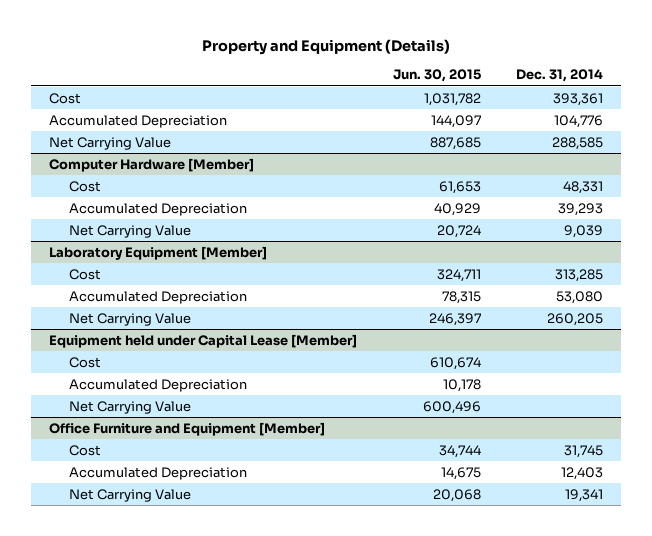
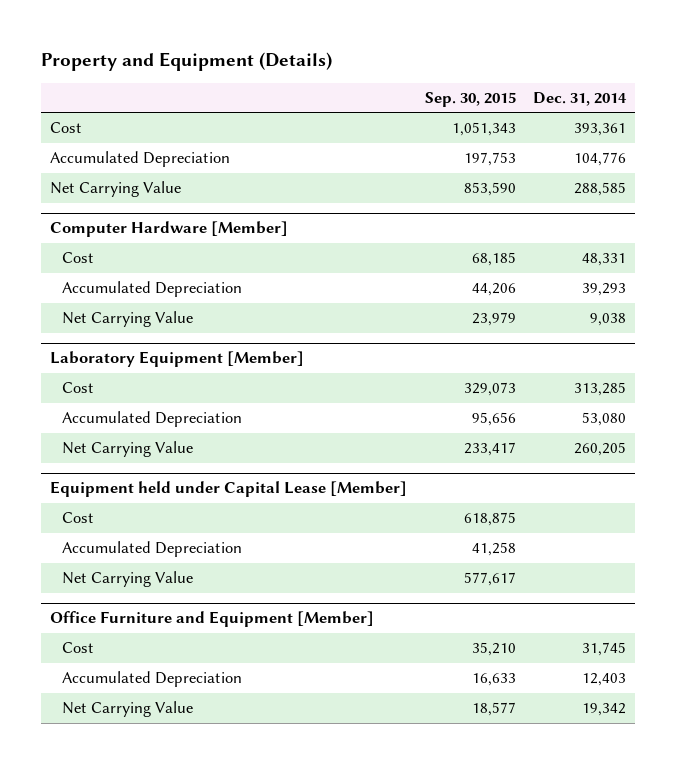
- | Jun. 30, 2015 | Dec. 31, 2014
+ | Sep. 30, 2015 | Dec. 31, 2014
@ Computer Hardware [Member]
- Net Carrying Value | 20,724 | 9,039
+ Net Carrying Value | 23,979 | 9,038
@ Office Furniture and Equipment [Member]
- Net Carrying Value | 20,068 | 19,341
+ Net Carrying Value | 18,577 | 19,342

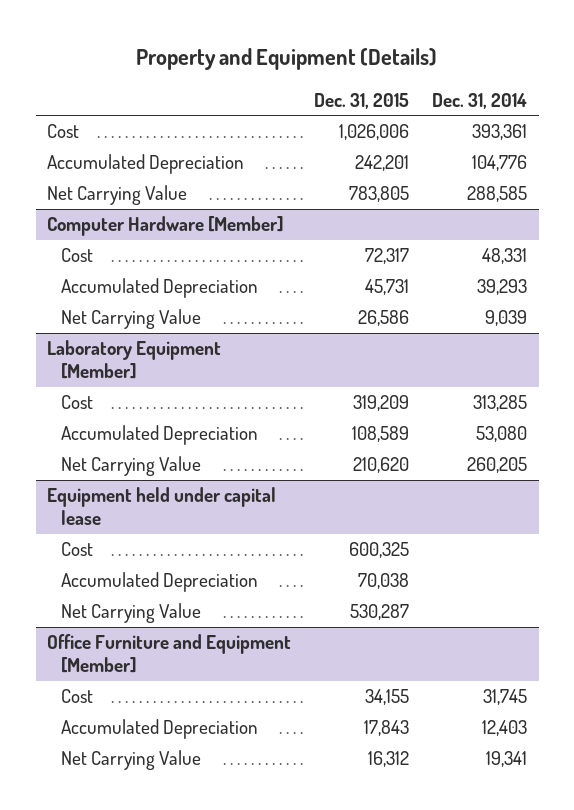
- | Sep. 30, 2015 | Dec. 31, 2014
+ | Dec. 31, 2015 | Dec. 31, 2014
@ Computer Hardware [Member]
- Net Carrying Value | 23,979 | 9,038
+ Net Carrying Value | 26,586 | 9,039
- Equipment held under Capital Lease [Member]
+ Equipment held under capital lease
@ Office Furniture and Equipment [Member]
- Net Carrying Value | 18,577 | 19,342
+ Net Carrying Value | 16,312 | 19,341

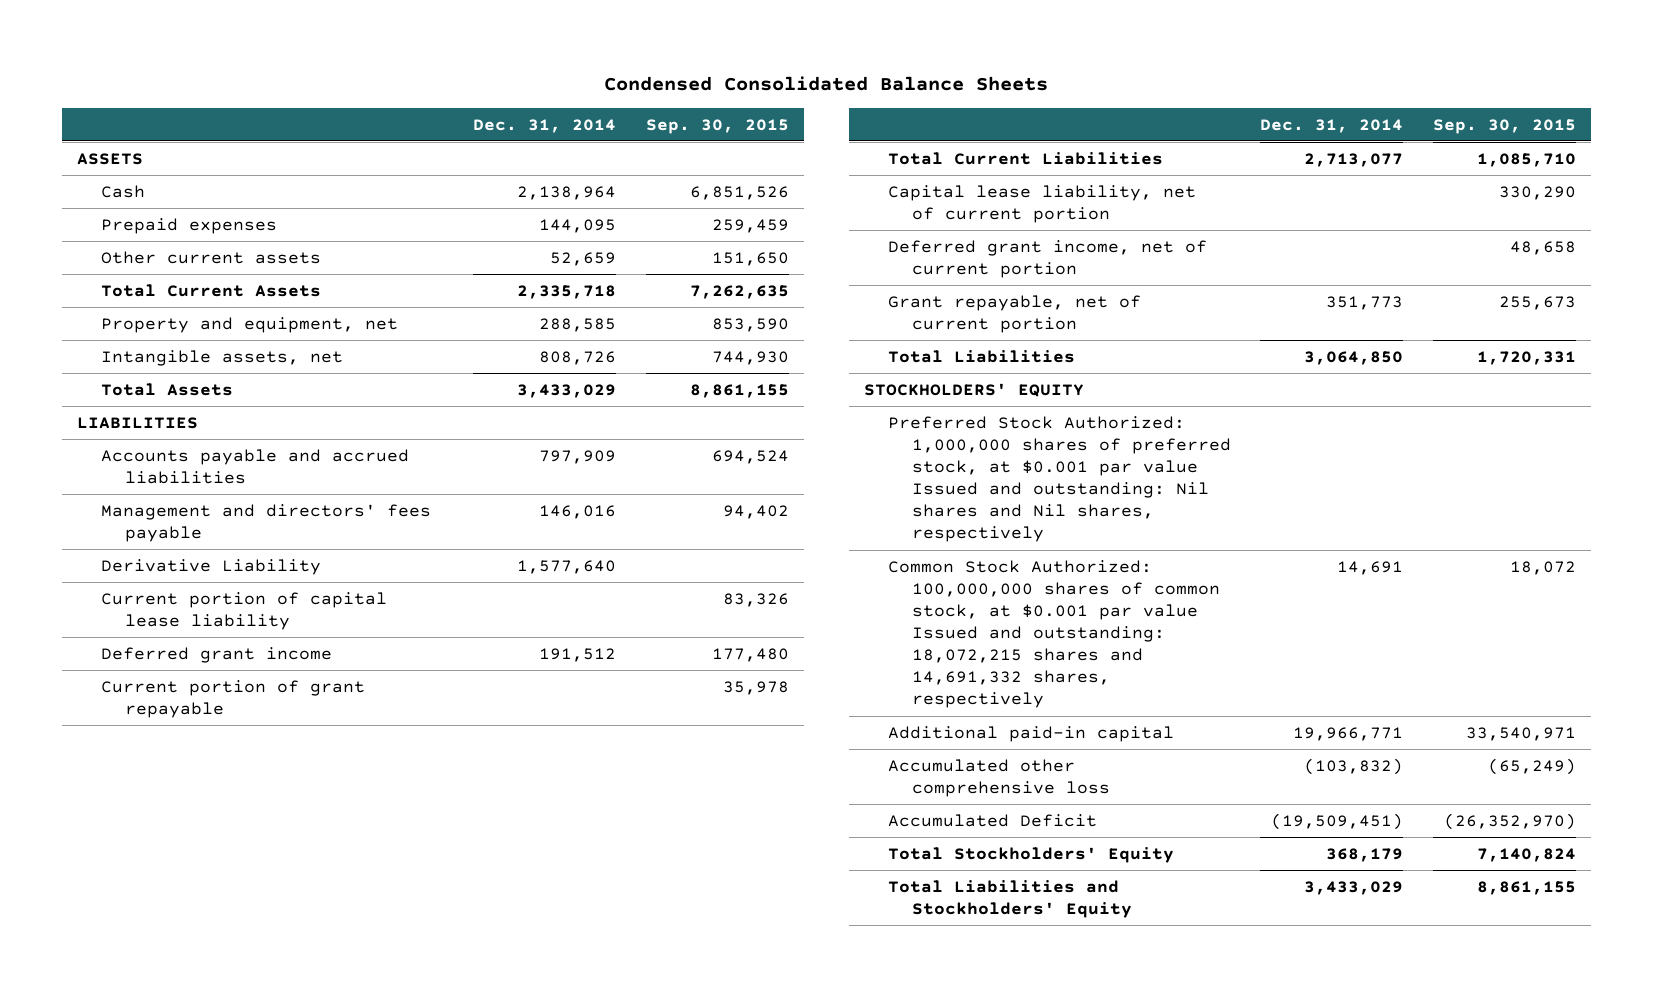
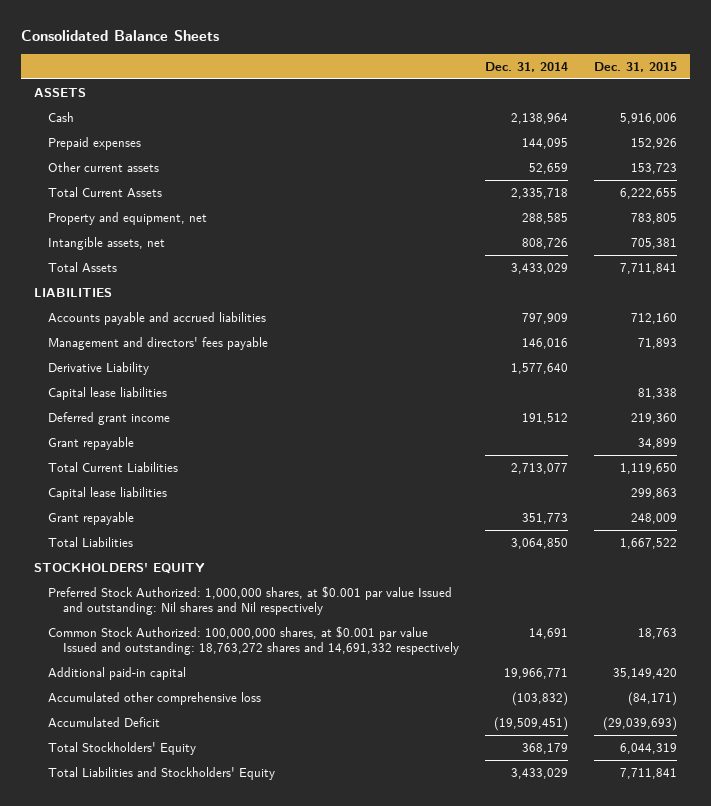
- Condensed Consolidated Balance Sheets
+ Consolidated Balance Sheets
- | Dec. 31, 2014 | Sep. 30, 2015
+ | Dec. 31, 2014 | Dec. 31, 2015
- Current portion of capital lease liability | | 83,326
+ Capital lease liabilities | | 81,338
- Current portion of grant repayable | | 35,978
+ Grant repayable | | 34,899
- Capital lease liability, net of current portion | | 330,290
- Deferred grant income, net of current portion | | 48,658
- Grant repayable, net of current portion | 351,773 | 255,673
+ Capital lease liabilities | | 299,863
+ Grant repayable | 351,773 | 248,009
- Preferred Stock Authorized: 1,000,000 shares of preferred stock, at $0.001 par value Issued and outstanding: Nil shares and Nil shares, respectively
- Common Stock Authorized: 100,000,000 shares of common stock, at $0.001 par value Issued and outstanding: 18,072,215 shares and 14,691,332 shares, respectively | 14,691 | 18,072
+ Preferred Stock Authorized: 1,000,000 shares, at $0.001 par value Issued and outstanding: Nil shares and Nil respectively
+ Common Stock Authorized: 100,000,000 shares, at $0.001 par value Issued and outstanding: 18,763,272 shares and 14,691,332 respectively | 14,691 | 18,763

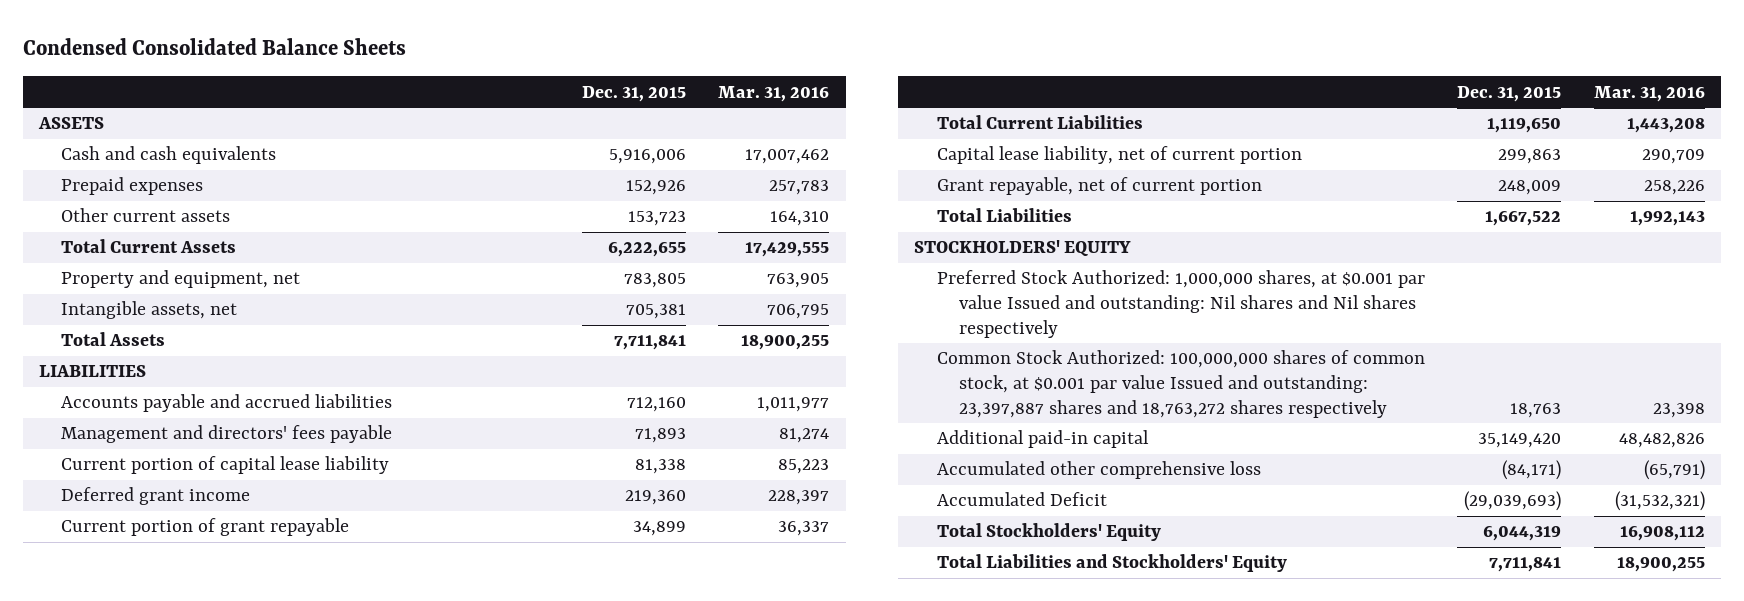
- Consolidated Balance Sheets
+ Condensed Consolidated Balance Sheets
- | Dec. 31, 2014 | Dec. 31, 2015
+ | Dec. 31, 2015 | Mar. 31, 2016
- Cash | 2,138,964 | 5,916,006
+ Cash and cash equivalents | 5,916,006 | 17,007,462
- Derivative Liability | 1,577,640 |
- Capital lease liabilities | | 81,338
+ Current portion of capital lease liability | 81,338 | 85,223
- Grant repayable | | 34,899
+ Current portion of grant repayable | 34,899 | 36,337
- Capital lease liabilities | | 299,863
- Grant repayable | 351,773 | 248,009
+ Capital lease liability, net of current portion | 299,863 | 290,709
+ Grant repayable, net of current portion | 248,009 | 258,226
- Preferred Stock Authorized: 1,000,000 shares, at $0.001 par value Issued and outstanding: Nil shares and Nil respectively
- Common Stock Authorized: 100,000,000 shares, at $0.001 par value Issued and outstanding: 18,763,272 shares and 14,691,332 respectively | 14,691 | 18,763
+ Preferred Stock Authorized: 1,000,000 shares, at $0.001 par value Issued and outstanding: Nil shares and Nil shares respectively
+ Common Stock Authorized: 100,000,000 shares of common stock, at $0.001 par value Issued and outstanding: 23,397,887 shares and 18,763,272 shares respectively | 18,763 | 23,398

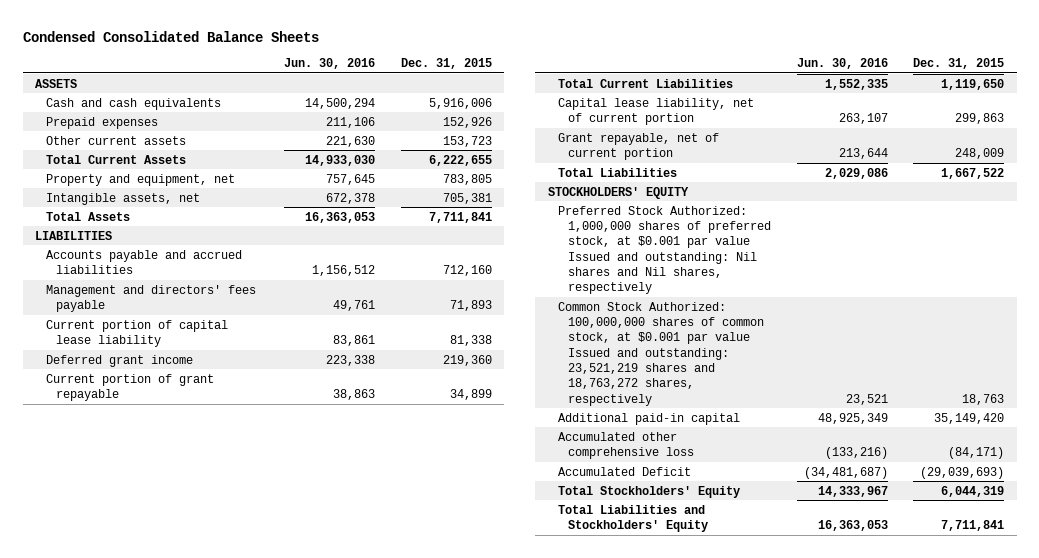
- | Dec. 31, 2015 | Mar. 31, 2016
+ | Jun. 30, 2016 | Dec. 31, 2015
- Preferred Stock Authorized: 1,000,000 shares, at $0.001 par value Issued and outstanding: Nil shares and Nil shares respectively
- Common Stock Authorized: 100,000,000 shares of common stock, at $0.001 par value Issued and outstanding: 23,397,887 shares and 18,763,272 shares respectively | 18,763 | 23,398
+ Preferred Stock Authorized: 1,000,000 shares of preferred stock, at $0.001 par value Issued and outstanding: Nil shares and Nil shares, respectively
+ Common Stock Authorized: 100,000,000 shares of common stock, at $0.001 par value Issued and outstanding: 23,521,219 shares and 18,763,272 shares, respectively | 23,521 | 18,763

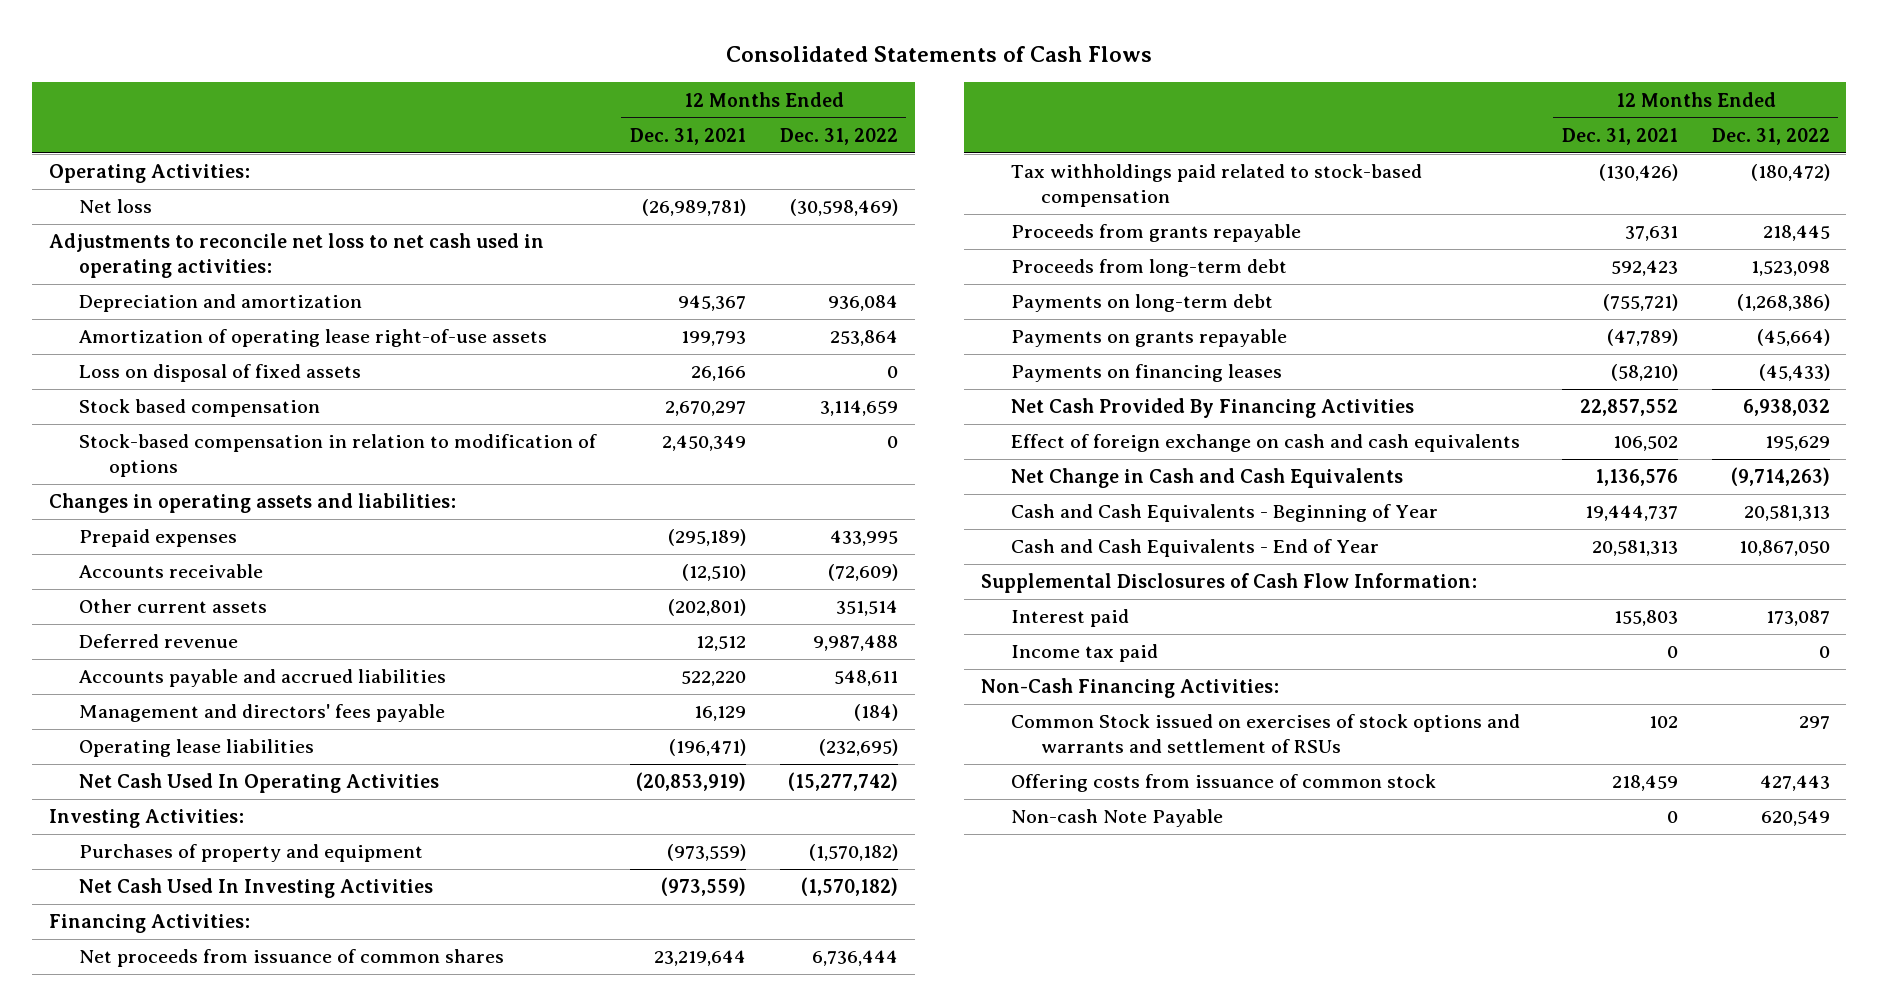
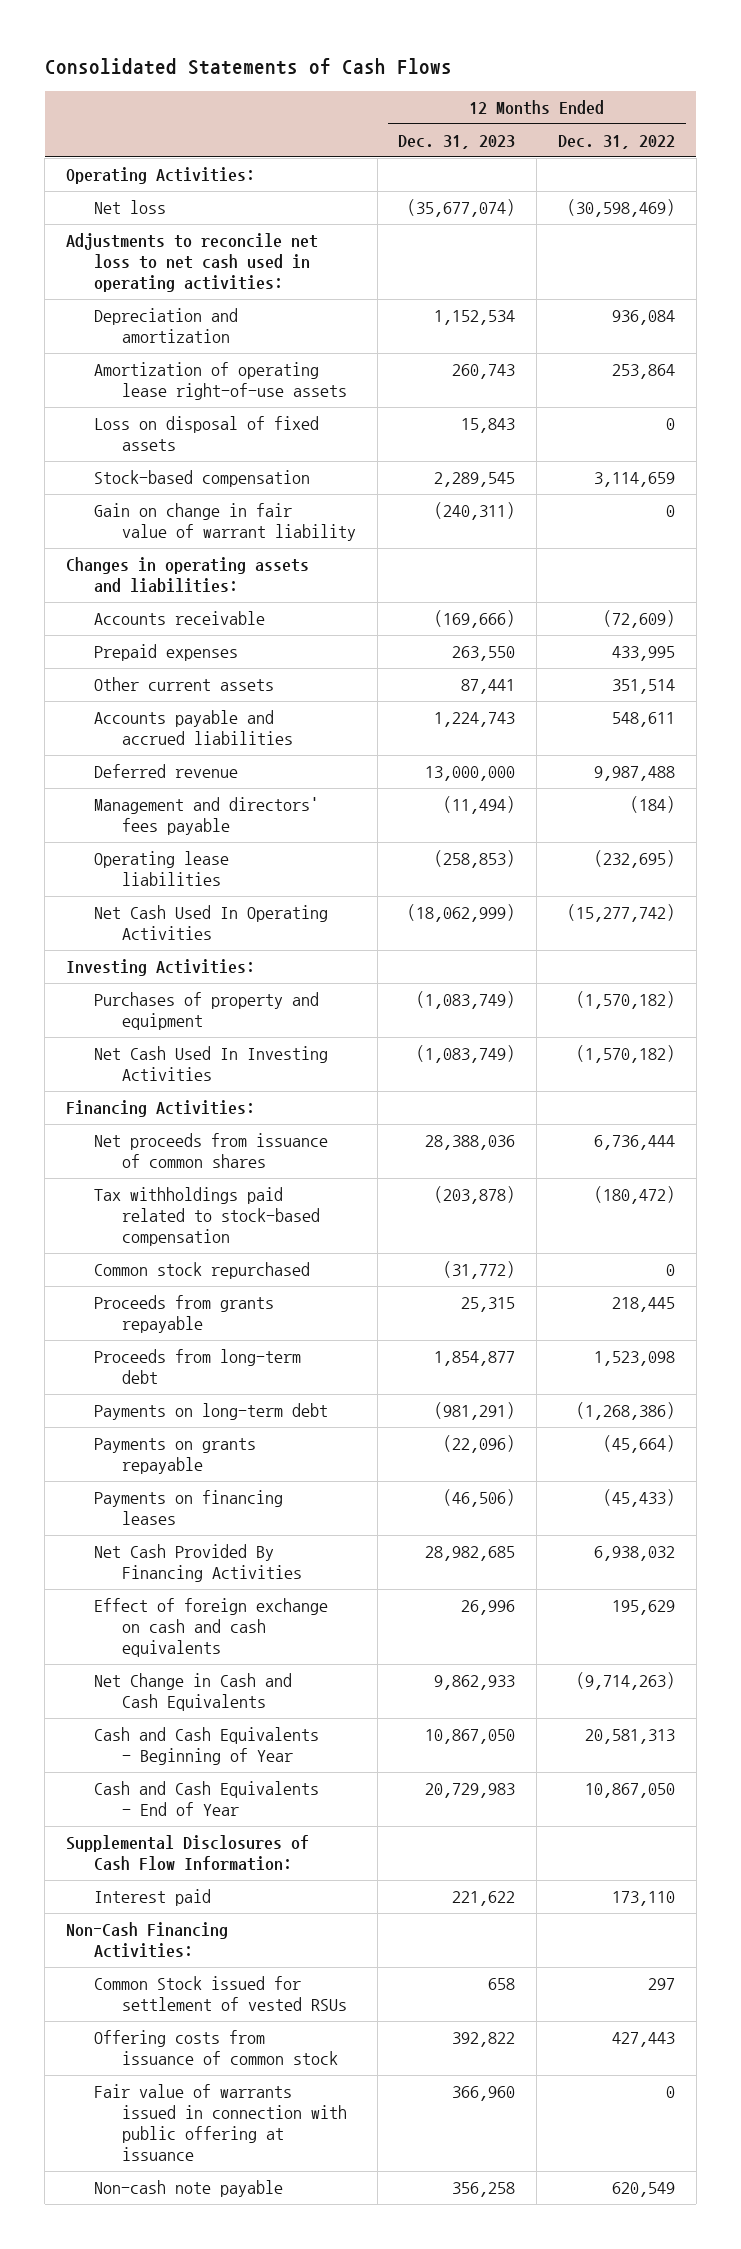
- | 12 Months Ended Dec. 31, 2021 | 12 Months Ended Dec. 31, 2022
+ | 12 Months Ended Dec. 31, 2023 | 12 Months Ended Dec. 31, 2022
- Stock based compensation | 2,670,297 | 3,114,659
- Stock-based compensation in relation to modification of options | 2,450,349 | 0
+ Stock-based compensation | 2,289,545 | 3,114,659
+ Gain on change in fair value of warrant liability | (240,311) | 0
moved down: Prepaid expenses | 263,550 | 433,995
moved down: Deferred revenue | 13,000,000 | 9,987,488
+ Common stock repurchased | (31,772) | 0
- Interest paid | 155,803 | 173,087
- Income tax paid | 0 | 0
+ Interest paid | 221,622 | 173,110
- Common Stock issued on exercises of stock options and warrants and settlement of RSUs | 102 | 297
+ Common Stock issued for settlement of vested RSUs | 658 | 297
- Non-cash Note Payable | 0 | 620,549
+ Fair value of warrants issued in connection with public offering at issuance | 366,960 | 0
+ Non-cash note payable | 356,258 | 620,549

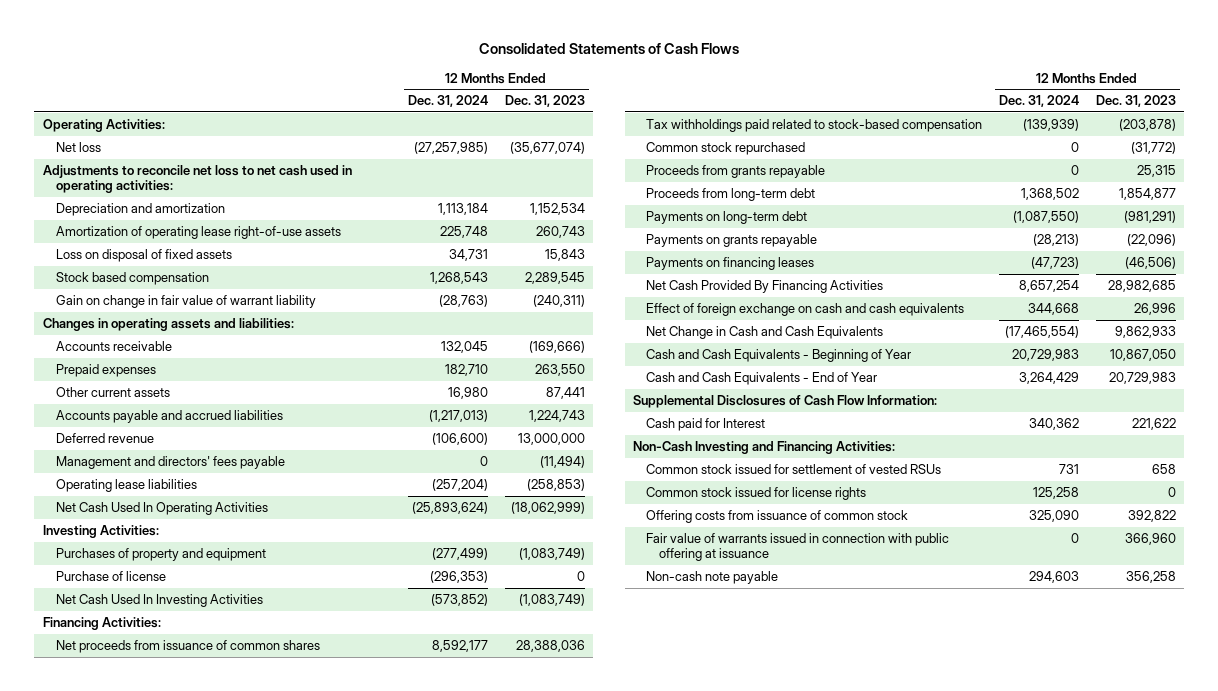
- | 12 Months Ended Dec. 31, 2023 | 12 Months Ended Dec. 31, 2022
+ | 12 Months Ended Dec. 31, 2024 | 12 Months Ended Dec. 31, 2023
- Stock-based compensation | 2,289,545 | 3,114,659
+ Stock based compensation | 1,268,543 | 2,289,545
+ Purchase of license | (296,353) | 0
- Interest paid | 221,622 | 173,110
- Non-Cash Financing Activities:
- Common Stock issued for settlement of vested RSUs | 658 | 297
+ Cash paid for Interest | 340,362 | 221,622
+ Non-Cash Investing and Financing Activities:
+ Common stock issued for settlement of vested RSUs | 731 | 658
+ Common stock issued for license rights | 125,258 | 0

